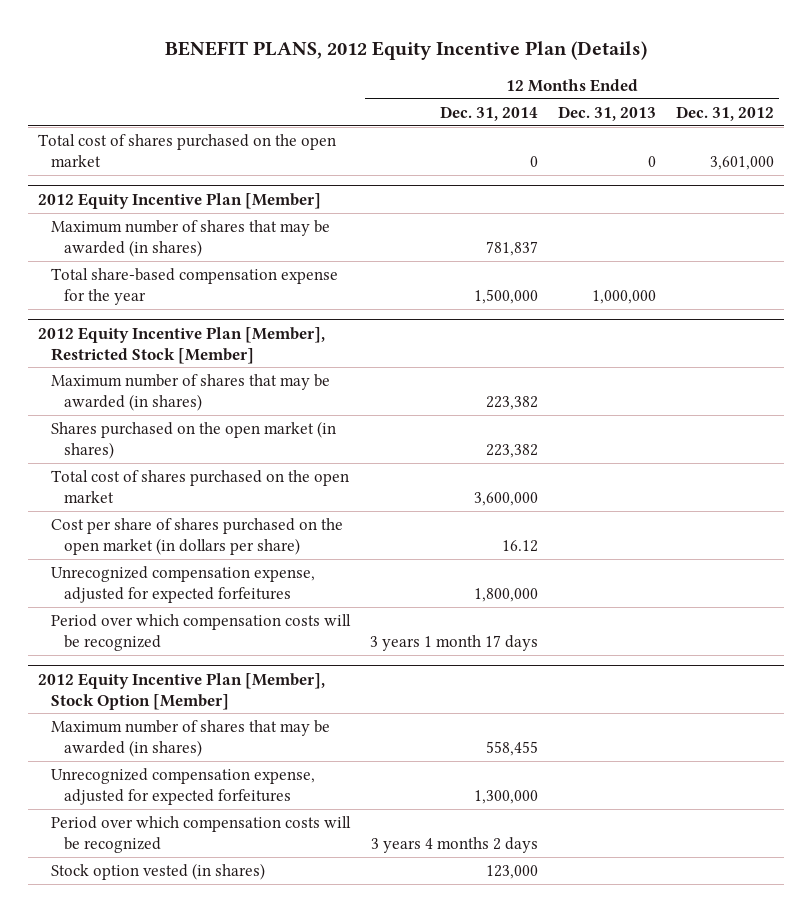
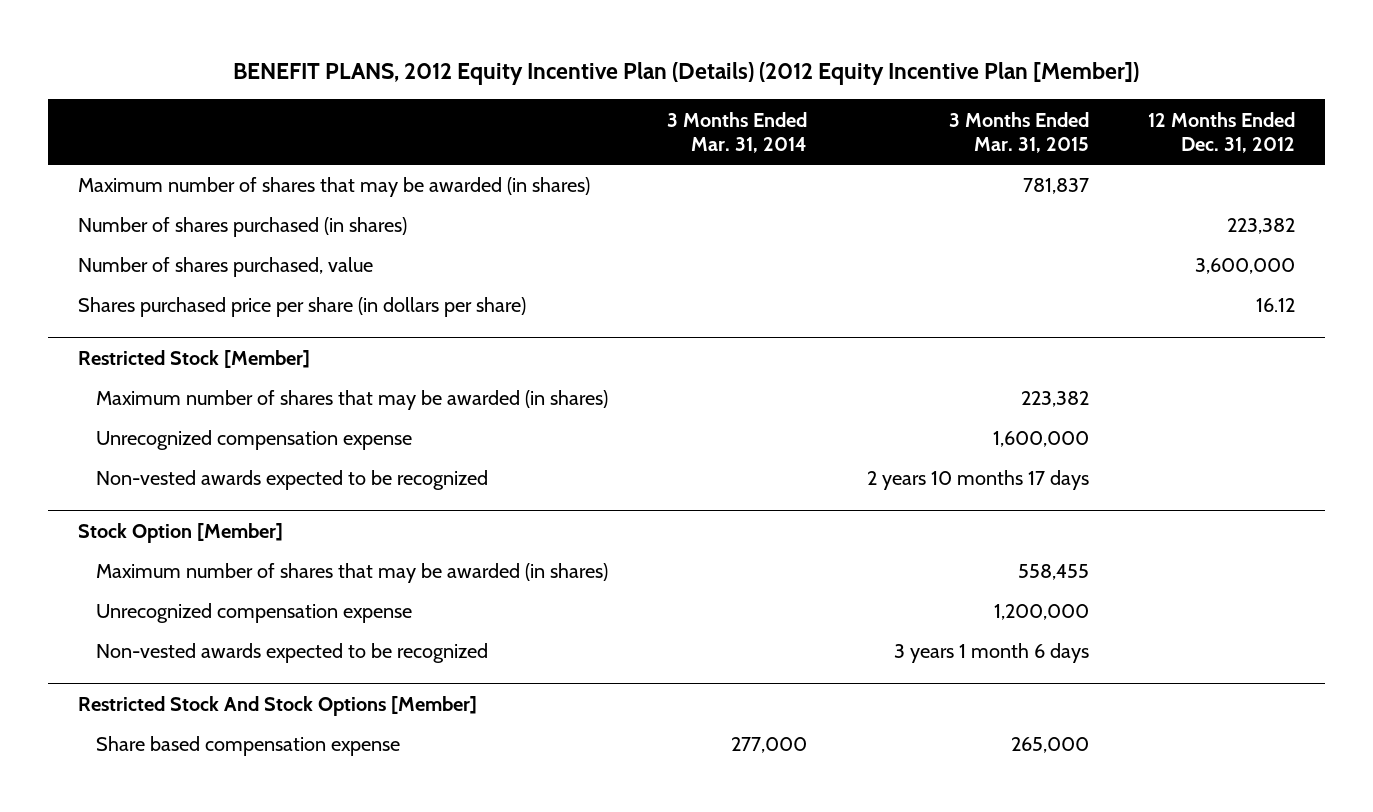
- BENEFIT PLANS, 2012 Equity Incentive Plan (Details)
+ BENEFIT PLANS, 2012 Equity Incentive Plan (Details) (2012 Equity Incentive Plan [Member])
- | 12 Months Ended Dec. 31, 2014 | 12 Months Ended Dec. 31, 2013 | 12 Months Ended Dec. 31, 2012
+ | 3 Months Ended Mar. 31, 2014 | 3 Months Ended Mar. 31, 2015 | 12 Months Ended Dec. 31, 2012
- Total cost of shares purchased on the open market | 0 | 0 | 3,601,000
- 2012 Equity Incentive Plan [Member]
- Maximum number of shares that may be awarded (in shares) | 781,837 | |
- Total share-based compensation expense for the year | 1,500,000 | 1,000,000 |
- 2012 Equity Incentive Plan [Member], Restricted Stock [Member]
+ Maximum number of shares that may be awarded (in shares) | | 781,837 |
+ Number of shares purchased (in shares) | | | 223,382
+ Number of shares purchased, value | | | 3,600,000
+ Shares purchased price per share (in dollars per share) | | | 16.12
+ Restricted Stock [Member]
- Shares purchased on the open market (in shares) | 223,382 | |
- Total cost of shares purchased on the open market | 3,600,000 | |
- Cost per share of shares purchased on the open market (in dollars per share) | 16.12 | |
- Unrecognized compensation expense, adjusted for expected forfeitures | 1,800,000 | |
- Period over which compensation costs will be recognized | 3 years 1 month 17 days | |
- 2012 Equity Incentive Plan [Member], Stock Option [Member]
+ Unrecognized compensation expense | | 1,600,000 |
+ Non-vested awards expected to be recognized | | 2 years 10 months 17 days |
+ Stock Option [Member]
- Unrecognized compensation expense, adjusted for expected forfeitures | 1,300,000 | |
- Period over which compensation costs will be recognized | 3 years 4 months 2 days | |
- Stock option vested (in shares) | 123,000 | |
+ Unrecognized compensation expense | | 1,200,000 |
+ Non-vested awards expected to be recognized | | 3 years 1 month 6 days |
+ Restricted Stock And Stock Options [Member]
+ Share based compensation expense | 277,000 | 265,000 |

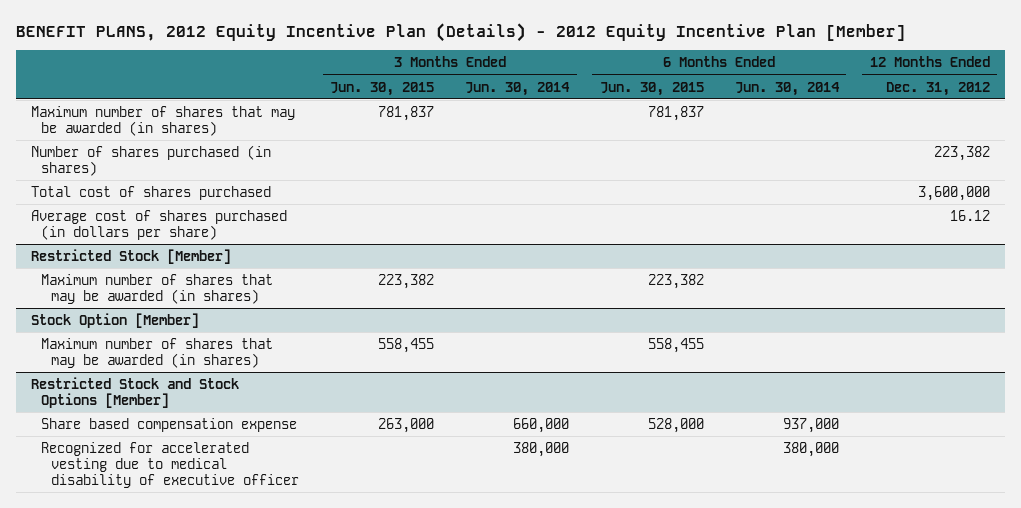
- BENEFIT PLANS, 2012 Equity Incentive Plan (Details) (2012 Equity Incentive Plan [Member])
+ BENEFIT PLANS, 2012 Equity Incentive Plan (Details) - 2012 Equity Incentive Plan [Member]
- | 3 Months Ended Mar. 31, 2014 | 3 Months Ended Mar. 31, 2015 | 12 Months Ended Dec. 31, 2012
+ | 3 Months Ended Jun. 30, 2015 | 3 Months Ended Jun. 30, 2014 | 6 Months Ended Jun. 30, 2015 | 6 Months Ended Jun. 30, 2014 | 12 Months Ended Dec. 31, 2012
- Number of shares purchased, value | | | 3,600,000
- Shares purchased price per share (in dollars per share) | | | 16.12
+ Total cost of shares purchased | | | | | 3,600,000
+ Average cost of shares purchased (in dollars per share) | | | | | 16.12
@ Restricted Stock [Member]
- Unrecognized compensation expense | | 1,600,000 |
- Non-vested awards expected to be recognized | | 2 years 10 months 17 days |
@ Stock Option [Member]
- Unrecognized compensation expense | | 1,200,000 |
- Non-vested awards expected to be recognized | | 3 years 1 month 6 days |
- Restricted Stock And Stock Options [Member]
+ Restricted Stock and Stock Options [Member]
+ Recognized for accelerated vesting due to medical disability of executive officer | | 380,000 | | 380,000 |

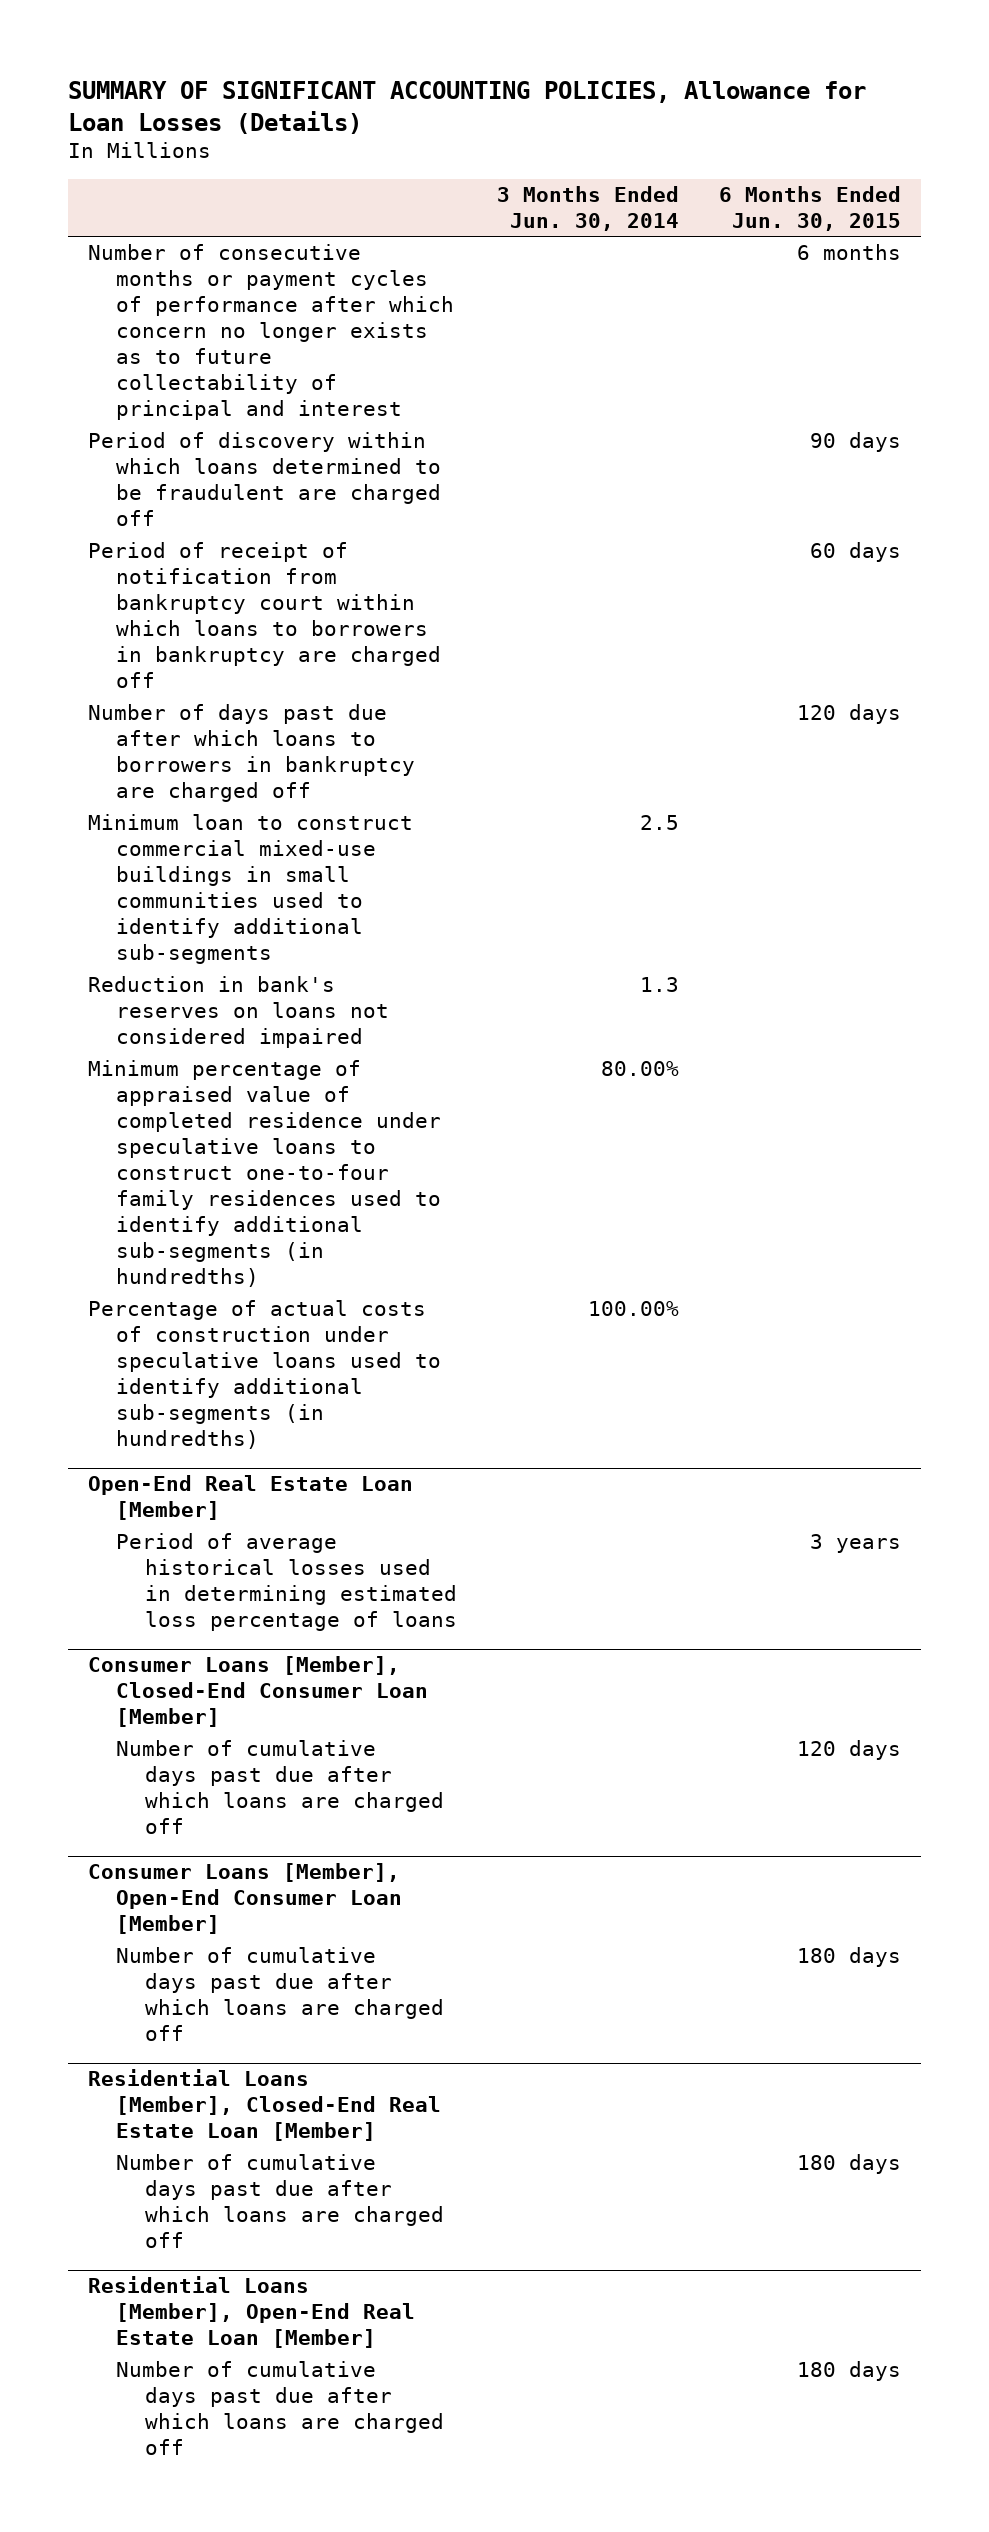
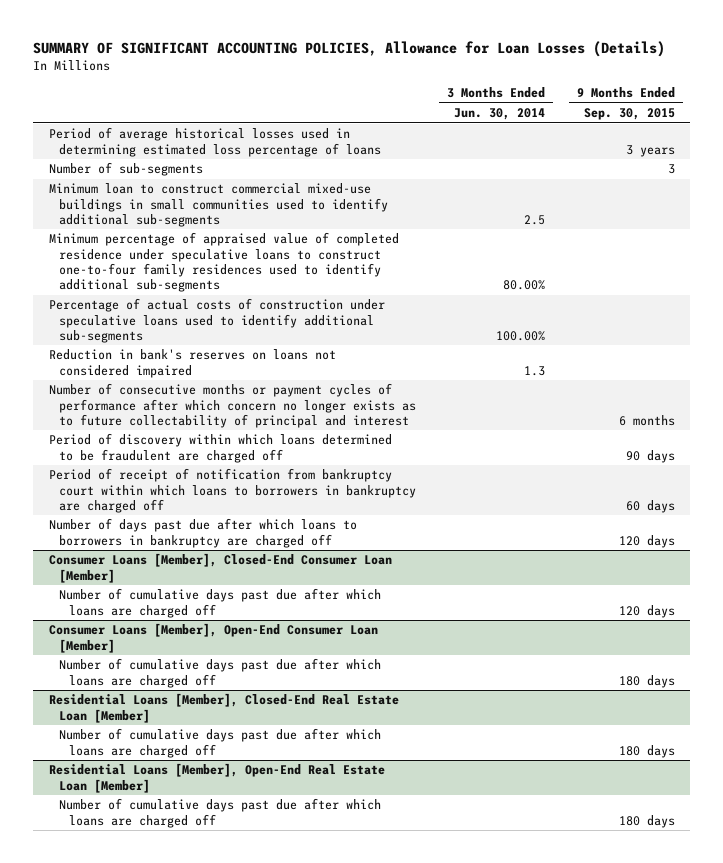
- | 3 Months Ended Jun. 30, 2014 | 6 Months Ended Jun. 30, 2015
+ | 3 Months Ended Jun. 30, 2014 | 9 Months Ended Sep. 30, 2015
+ Period of average historical losses used in determining estimated loss percentage of loans | | 3 years
+ Number of sub-segments | | 3
moved up: Minimum loan to construct commercial mixed-use buildings in small communities used to identify additional sub-segments | 2.5 |
+ Minimum percentage of appraised value of completed residence under speculative loans to construct one-to-four family residences used to identify additional sub-segments | 80.00% |
+ Percentage of actual costs of construction under speculative loans used to identify additional sub-segments | 100.00% |
moved up: Reduction in bank's reserves on loans not considered impaired | 1.3 |
- Minimum percentage of appraised value of completed residence under speculative loans to construct one-to-four family residences used to identify additional sub-segments (in hundredths) | 80.00% |
- Percentage of actual costs of construction under speculative loans used to identify additional sub-segments (in hundredths) | 100.00% |
- Open-End Real Estate Loan [Member]
- Period of average historical losses used in determining estimated loss percentage of loans | | 3 years

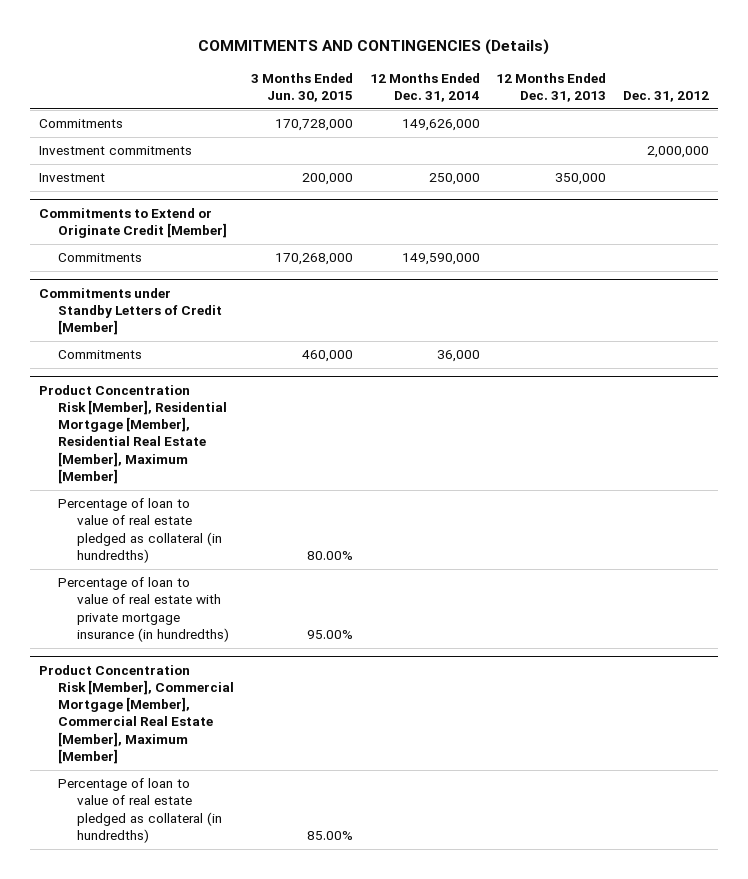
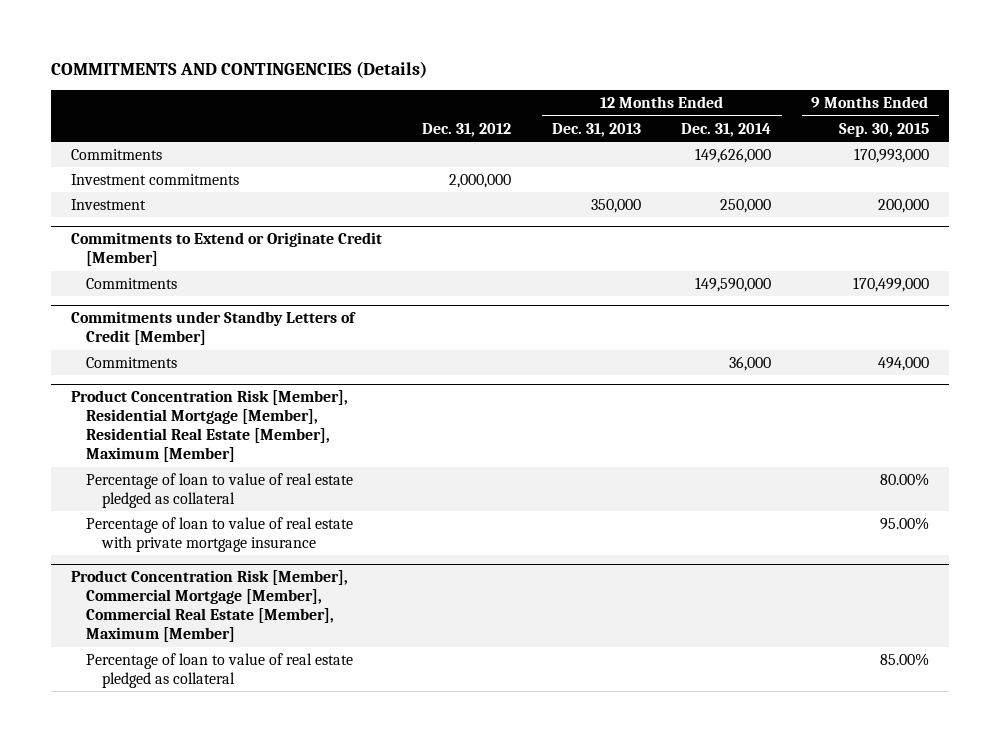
- | 3 Months Ended Jun. 30, 2015 | 12 Months Ended Dec. 31, 2014 | 12 Months Ended Dec. 31, 2013 | Dec. 31, 2012
+ | Dec. 31, 2012 | 12 Months Ended Dec. 31, 2013 | 12 Months Ended Dec. 31, 2014 | 9 Months Ended Sep. 30, 2015
@ Product Concentration Risk [Member], Residential Mortgage [Member], Residential Real Estate [Member], Maximum [Member]
- Percentage of loan to value of real estate pledged as collateral (in hundredths) | 80.00% | | |
- Percentage of loan to value of real estate with private mortgage insurance (in hundredths) | 95.00% | | |
+ Percentage of loan to value of real estate pledged as collateral | | | | 80.00%
+ Percentage of loan to value of real estate with private mortgage insurance | | | | 95.00%
@ Product Concentration Risk [Member], Commercial Mortgage [Member], Commercial Real Estate [Member], Maximum [Member]
- Percentage of loan to value of real estate pledged as collateral (in hundredths) | 85.00% | | |
+ Percentage of loan to value of real estate pledged as collateral | | | | 85.00%

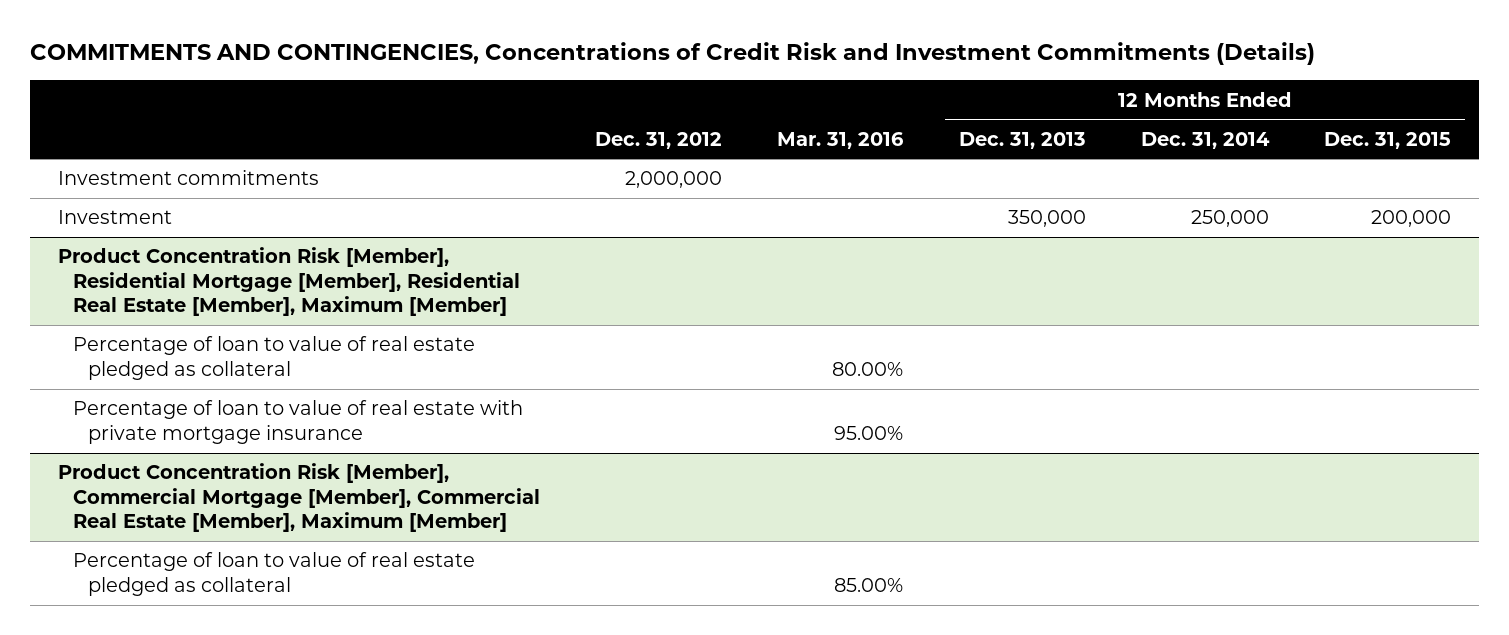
- COMMITMENTS AND CONTINGENCIES (Details)
+ COMMITMENTS AND CONTINGENCIES, Concentrations of Credit Risk and Investment Commitments (Details)
- | Dec. 31, 2012 | 12 Months Ended Dec. 31, 2013 | 12 Months Ended Dec. 31, 2014 | 9 Months Ended Sep. 30, 2015
+ | Dec. 31, 2012 | Mar. 31, 2016 | 12 Months Ended Dec. 31, 2013 | 12 Months Ended Dec. 31, 2014 | 12 Months Ended Dec. 31, 2015
- Commitments | | | 149,626,000 | 170,993,000
- Commitments to Extend or Originate Credit [Member]
- Commitments | | | 149,590,000 | 170,499,000
- Commitments under Standby Letters of Credit [Member]
- Commitments | | | 36,000 | 494,000

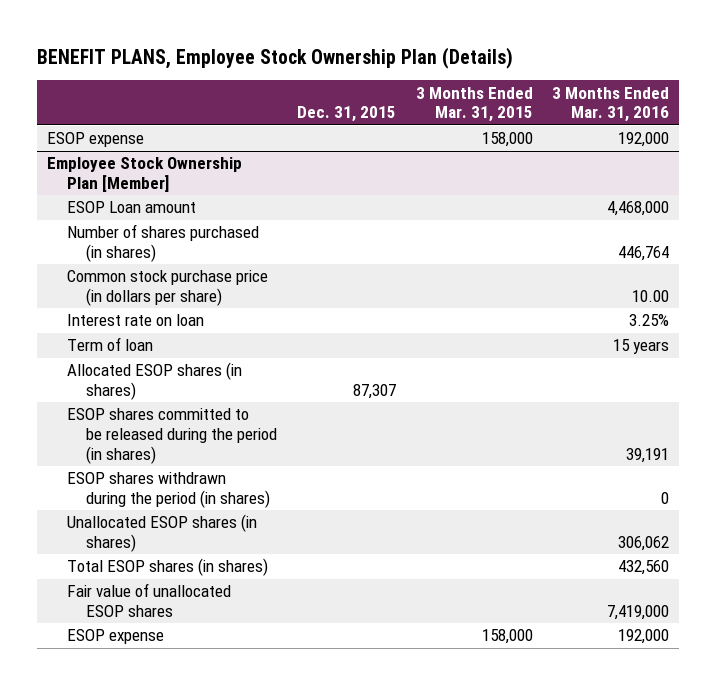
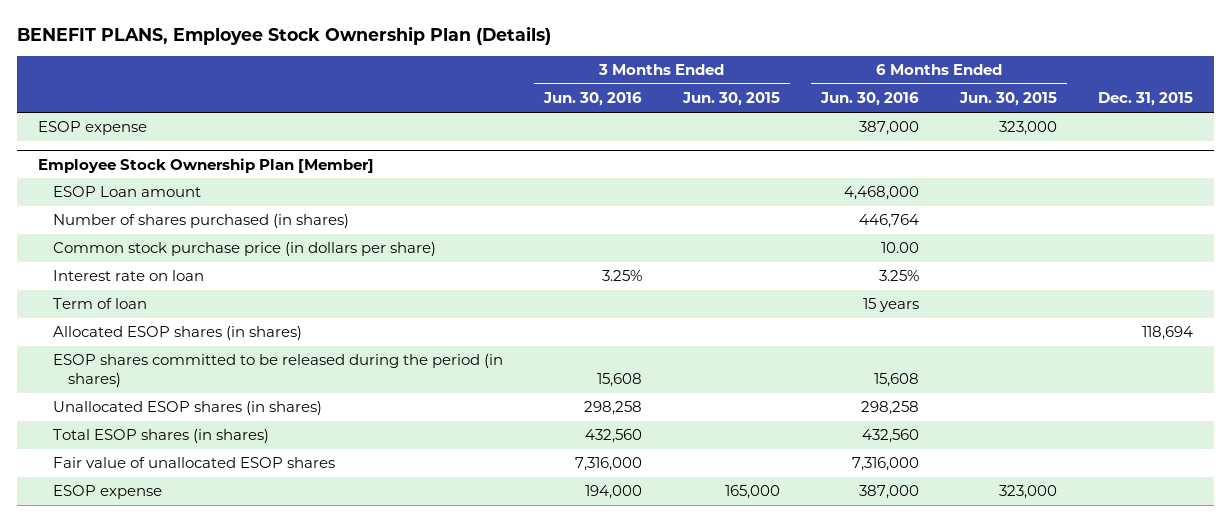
- | Dec. 31, 2015 | 3 Months Ended Mar. 31, 2015 | 3 Months Ended Mar. 31, 2016
+ | 3 Months Ended Jun. 30, 2016 | 3 Months Ended Jun. 30, 2015 | 6 Months Ended Jun. 30, 2016 | 6 Months Ended Jun. 30, 2015 | Dec. 31, 2015
@ Employee Stock Ownership Plan [Member]
- Allocated ESOP shares (in shares) | 87,307 | |
+ Allocated ESOP shares (in shares) | | | | | 118,694
- ESOP shares withdrawn during the period (in shares) | | | 0

